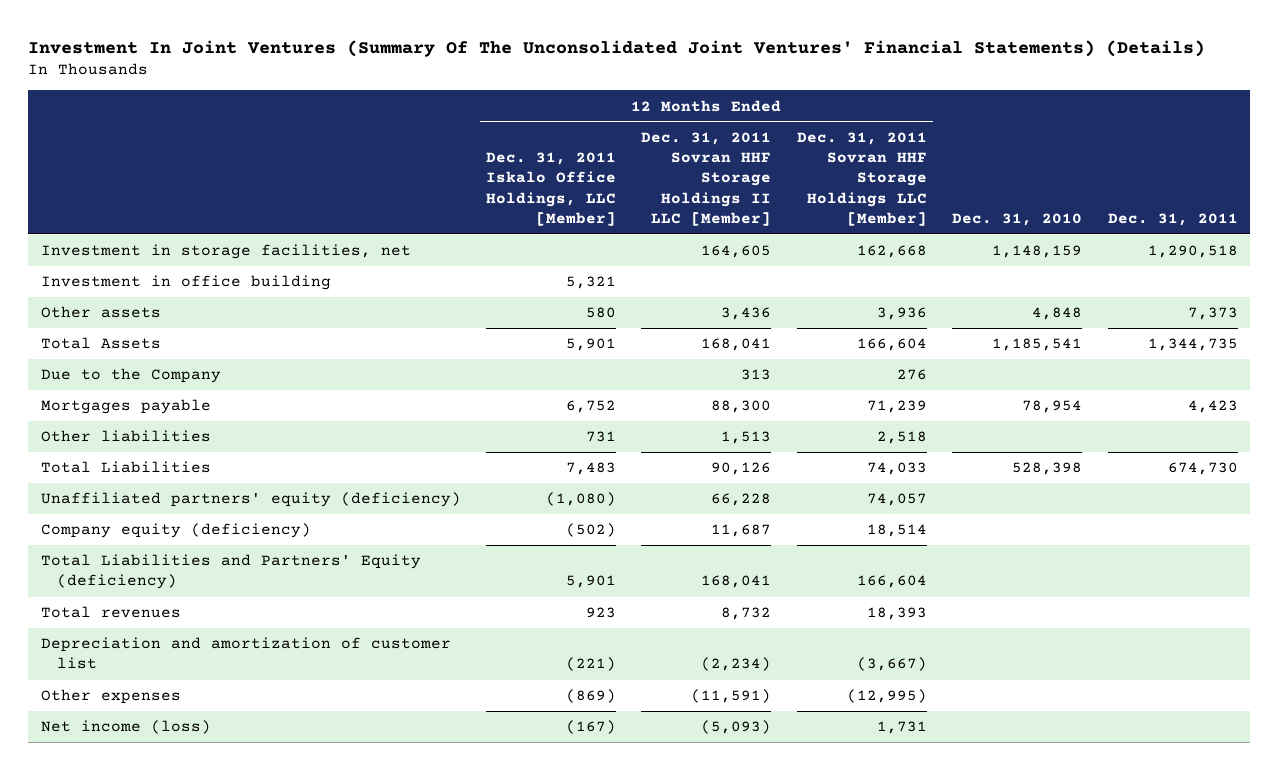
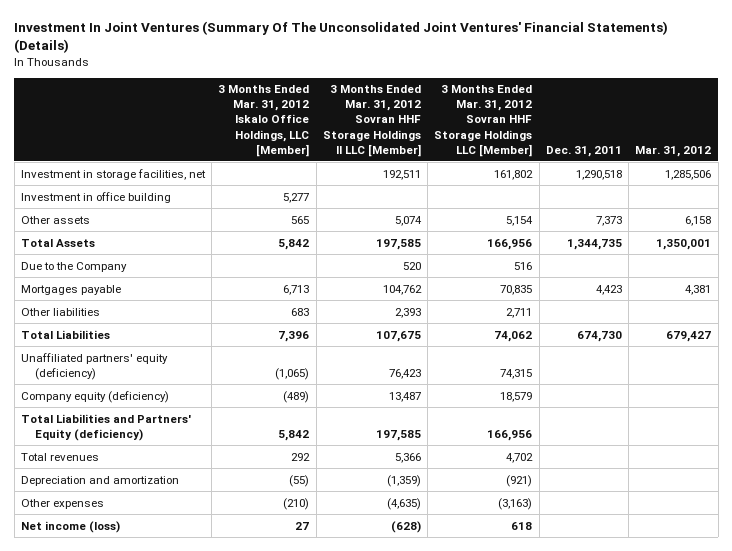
- | 12 Months Ended Dec. 31, 2011 Iskalo Office Holdings, LLC [Member] | 12 Months Ended Dec. 31, 2011 Sovran HHF Storage Holdings II LLC [Member] | 12 Months Ended Dec. 31, 2011 Sovran HHF Storage Holdings LLC [Member] | Dec. 31, 2010 | Dec. 31, 2011
+ | 3 Months Ended Mar. 31, 2012 Iskalo Office Holdings, LLC [Member] | 3 Months Ended Mar. 31, 2012 Sovran HHF Storage Holdings II LLC [Member] | 3 Months Ended Mar. 31, 2012 Sovran HHF Storage Holdings LLC [Member] | Dec. 31, 2011 | Mar. 31, 2012
- Depreciation and amortization of customer list | (221) | (2,234) | (3,667) | |
+ Depreciation and amortization | (55) | (1,359) | (921) | |

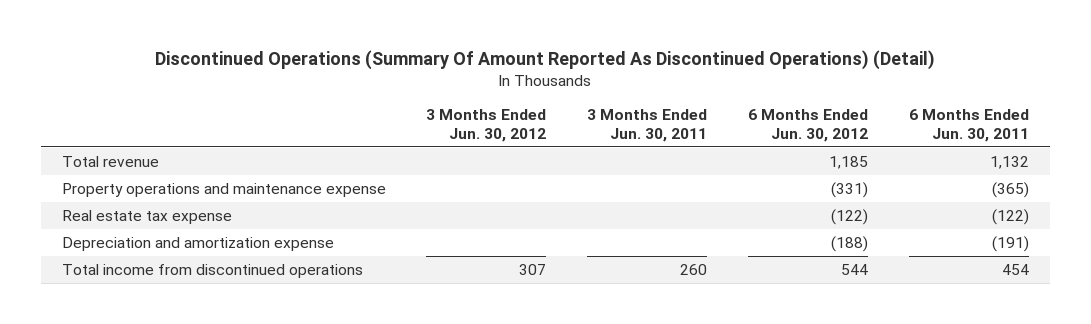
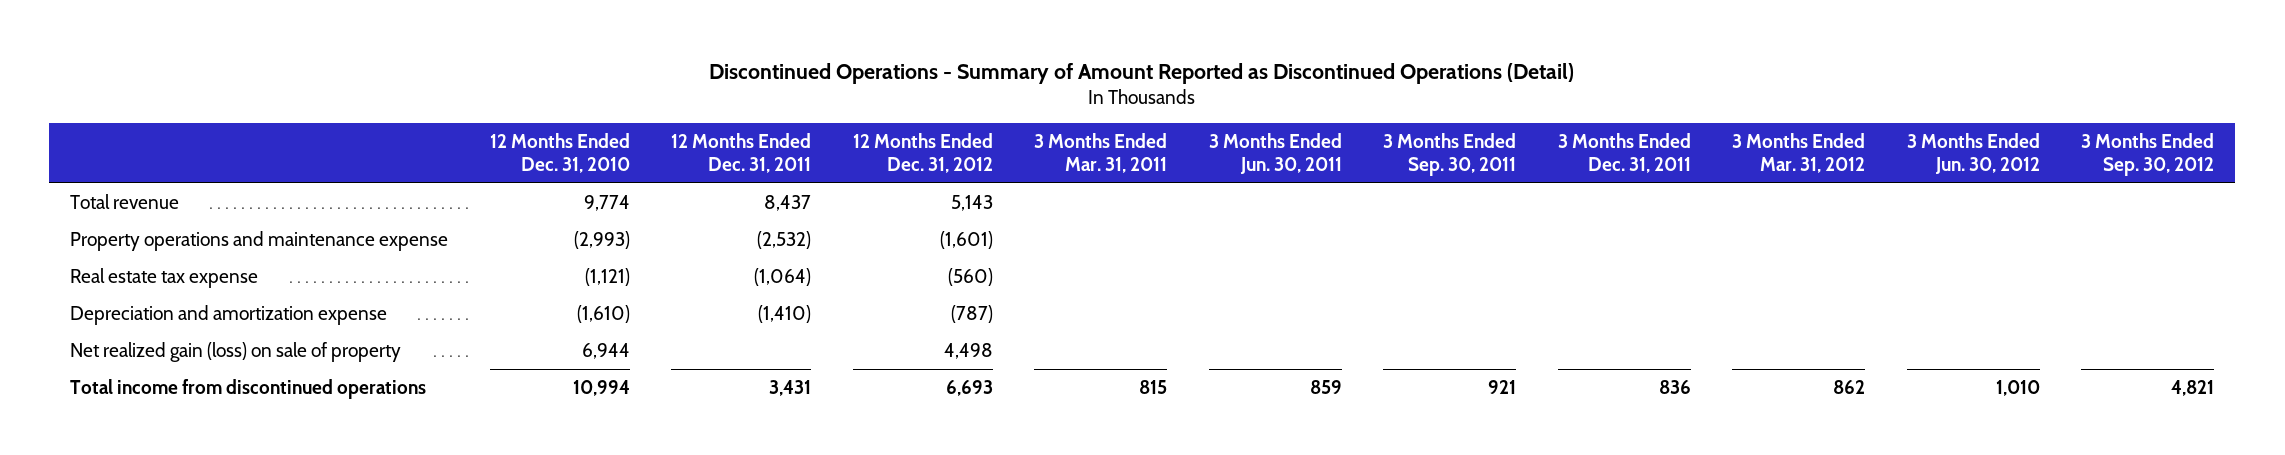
- Discontinued Operations (Summary Of Amount Reported As Discontinued Operations) (Detail)
+ Discontinued Operations - Summary of Amount Reported as Discontinued Operations (Detail)
- | 3 Months Ended Jun. 30, 2012 | 3 Months Ended Jun. 30, 2011 | 6 Months Ended Jun. 30, 2012 | 6 Months Ended Jun. 30, 2011
+ | 12 Months Ended Dec. 31, 2010 | 12 Months Ended Dec. 31, 2011 | 12 Months Ended Dec. 31, 2012 | 3 Months Ended Mar. 31, 2011 | 3 Months Ended Jun. 30, 2011 | 3 Months Ended Sep. 30, 2011 | 3 Months Ended Dec. 31, 2011 | 3 Months Ended Mar. 31, 2012 | 3 Months Ended Jun. 30, 2012 | 3 Months Ended Sep. 30, 2012
- Total income from discontinued operations | 307 | 260 | 544 | 454
+ Net realized gain (loss) on sale of property | 6,944 | | 4,498 | | | | | | |
+ Total income from discontinued operations | 10,994 | 3,431 | 6,693 | 815 | 859 | 921 | 836 | 862 | 1,010 | 4,821

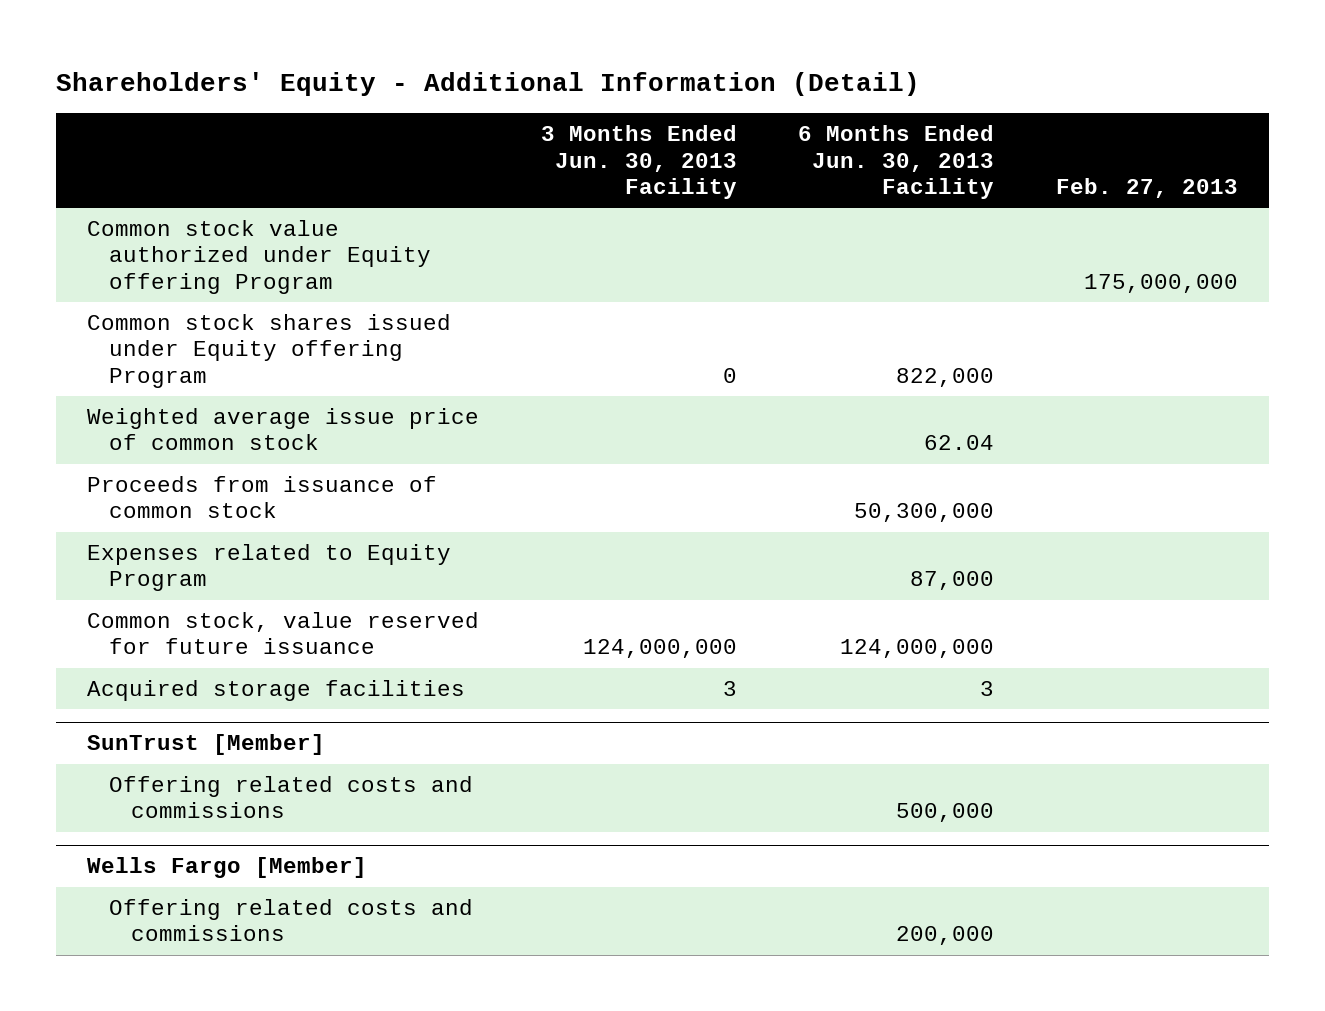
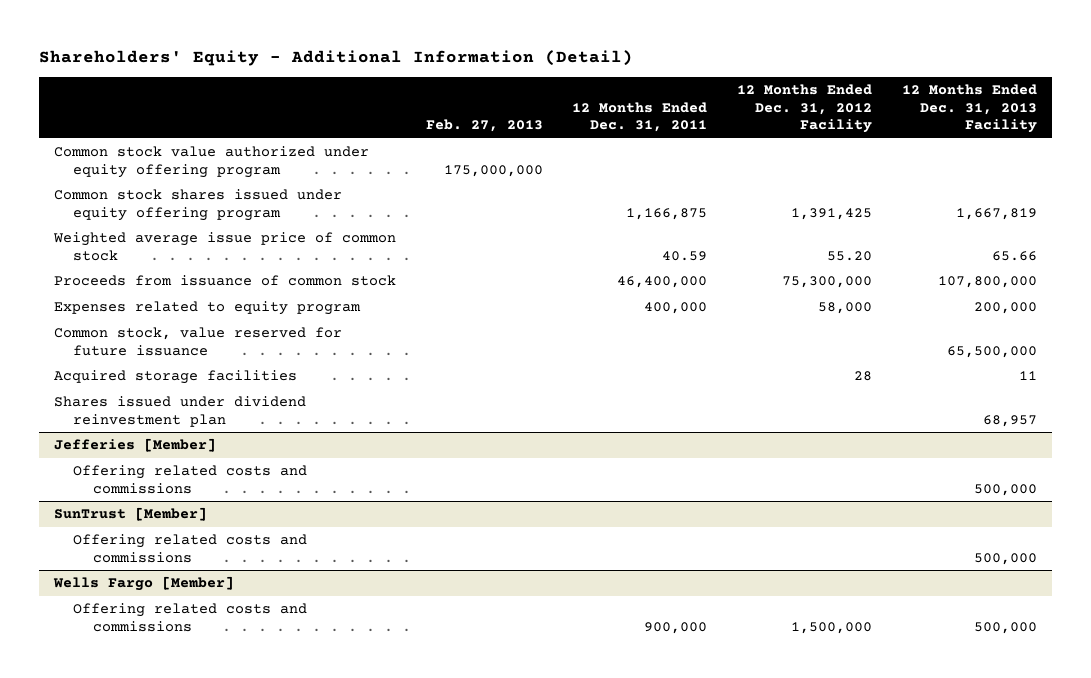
- | 3 Months Ended Jun. 30, 2013 Facility | 6 Months Ended Jun. 30, 2013 Facility | Feb. 27, 2013
+ | Feb. 27, 2013 | 12 Months Ended Dec. 31, 2011 | 12 Months Ended Dec. 31, 2012 Facility | 12 Months Ended Dec. 31, 2013 Facility
- Common stock value authorized under Equity offering Program | | | 175,000,000
- Common stock shares issued under Equity offering Program | 0 | 822,000 |
+ Common stock value authorized under equity offering program | 175,000,000 | | |
+ Common stock shares issued under equity offering program | | 1,166,875 | 1,391,425 | 1,667,819
- Expenses related to Equity Program | | 87,000 |
+ Expenses related to equity program | | 400,000 | 58,000 | 200,000
+ Shares issued under dividend reinvestment plan | | | | 68,957
+ Jefferies [Member]
+ Offering related costs and commissions | | | | 500,000

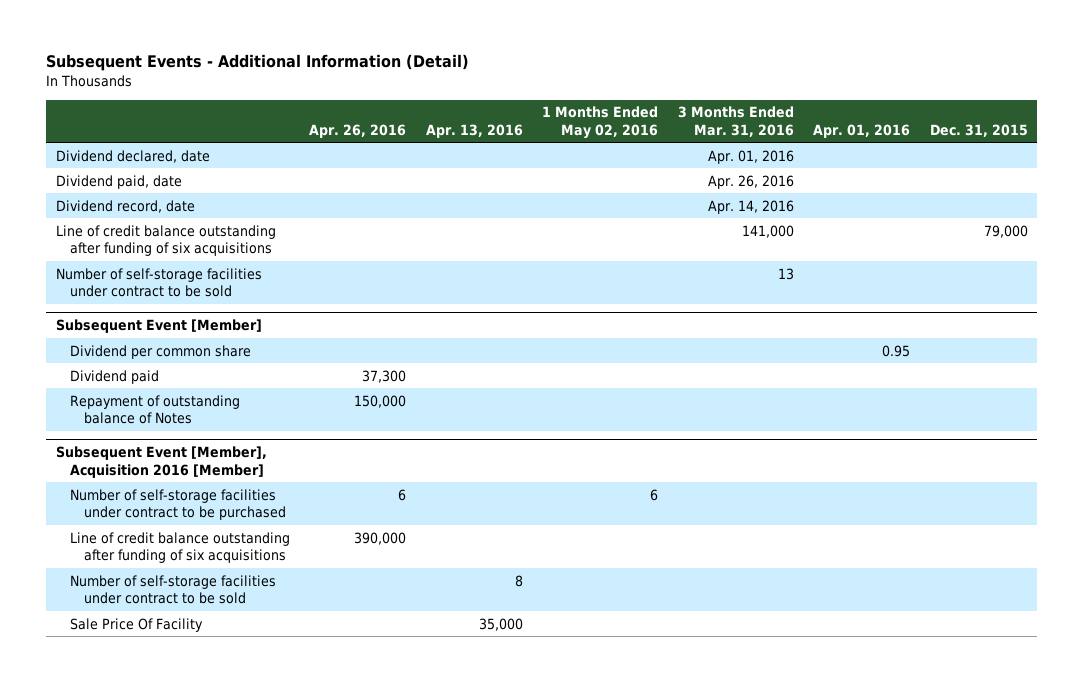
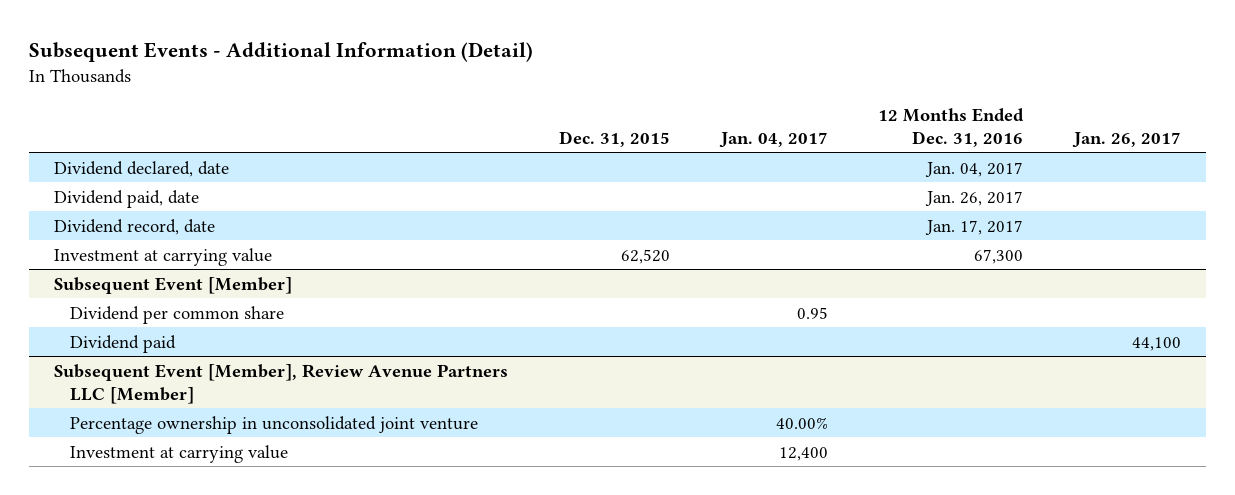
- | Apr. 26, 2016 | Apr. 13, 2016 | 1 Months Ended May 02, 2016 | 3 Months Ended Mar. 31, 2016 | Apr. 01, 2016 | Dec. 31, 2015
+ | Dec. 31, 2015 | Jan. 04, 2017 | 12 Months Ended Dec. 31, 2016 | Jan. 26, 2017
- Line of credit balance outstanding after funding of six acquisitions | | | | 141,000 | | 79,000
- Number of self-storage facilities under contract to be sold | | | | 13 | |
+ Investment at carrying value | 62,520 | | 67,300 |
@ Subsequent Event [Member]
- Repayment of outstanding balance of Notes | 150,000 | | | | |
- Subsequent Event [Member], Acquisition 2016 [Member]
- Number of self-storage facilities under contract to be purchased | 6 | | 6 | | |
- Line of credit balance outstanding after funding of six acquisitions | 390,000 | | | | |
- Number of self-storage facilities under contract to be sold | | 8 | | | |
- Sale Price Of Facility | | 35,000 | | | |
+ Subsequent Event [Member], Review Avenue Partners LLC [Member]
+ Percentage ownership in unconsolidated joint venture | | 40.00% | |
+ Investment at carrying value | | 12,400 | |

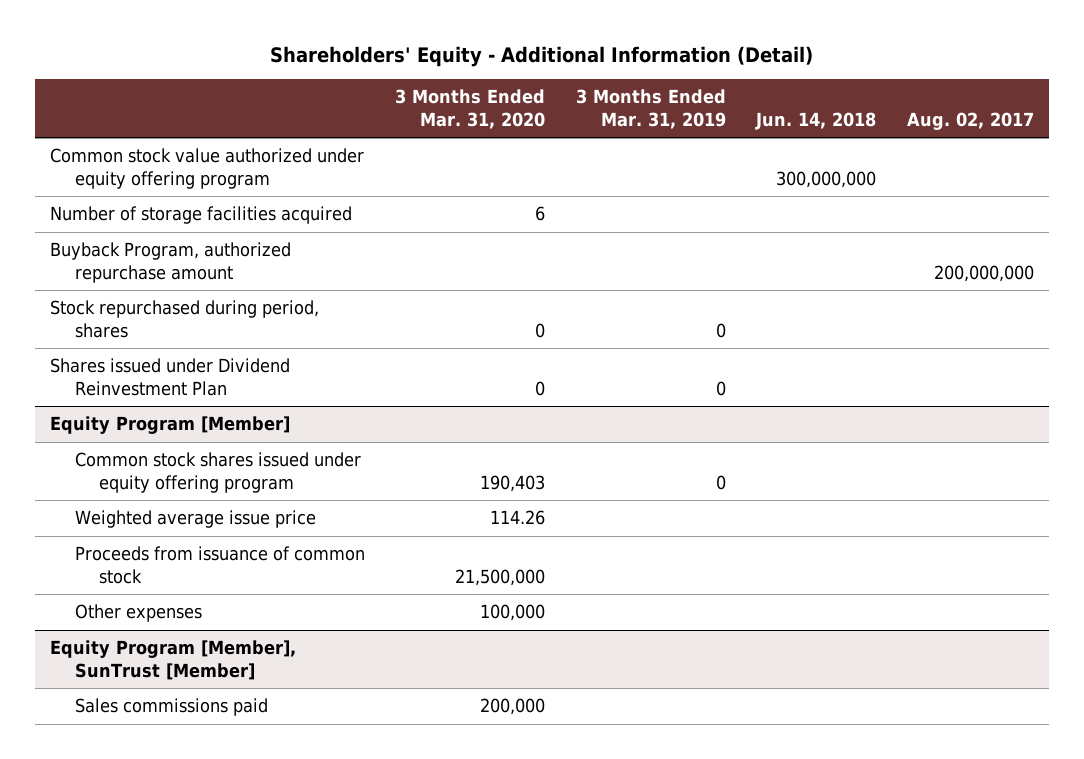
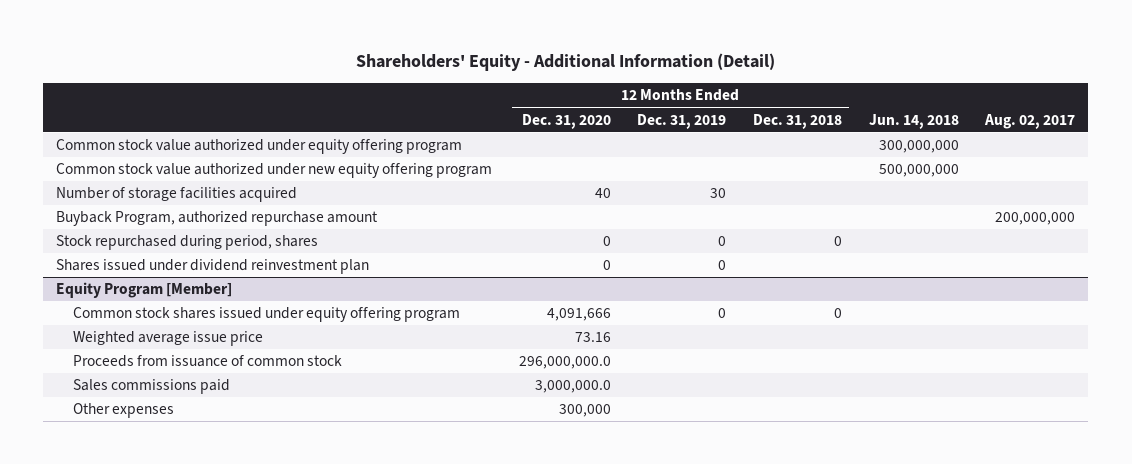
- | 3 Months Ended Mar. 31, 2020 | 3 Months Ended Mar. 31, 2019 | Jun. 14, 2018 | Aug. 02, 2017
+ | 12 Months Ended Dec. 31, 2020 | 12 Months Ended Dec. 31, 2019 | 12 Months Ended Dec. 31, 2018 | Jun. 14, 2018 | Aug. 02, 2017
+ Common stock value authorized under new equity offering program | | | | 500,000,000 |
- Shares issued under Dividend Reinvestment Plan | 0 | 0 | |
+ Shares issued under dividend reinvestment plan | 0 | 0 | | |
@ Equity Program [Member]
+ Sales commissions paid | 3,000,000.0 | | | |
- Equity Program [Member], SunTrust [Member]
- Sales commissions paid | 200,000 | | |

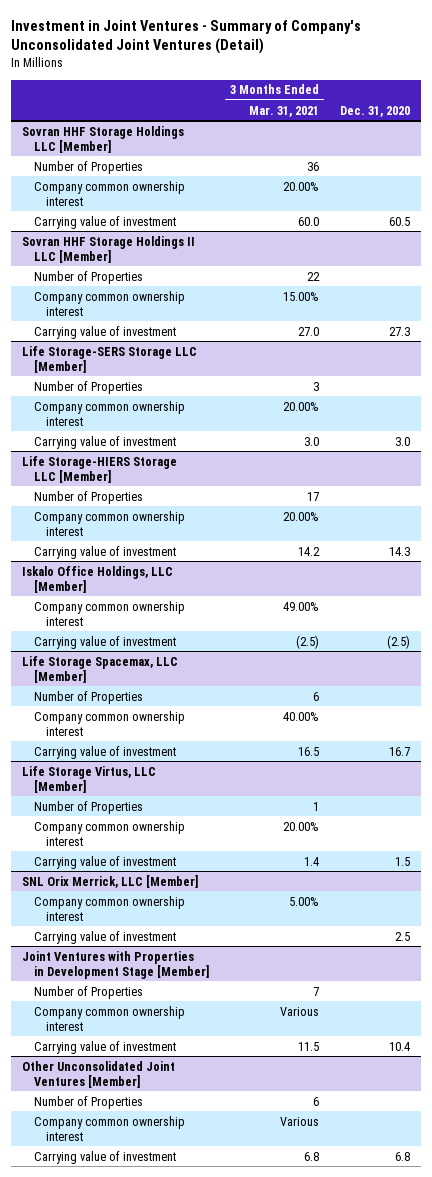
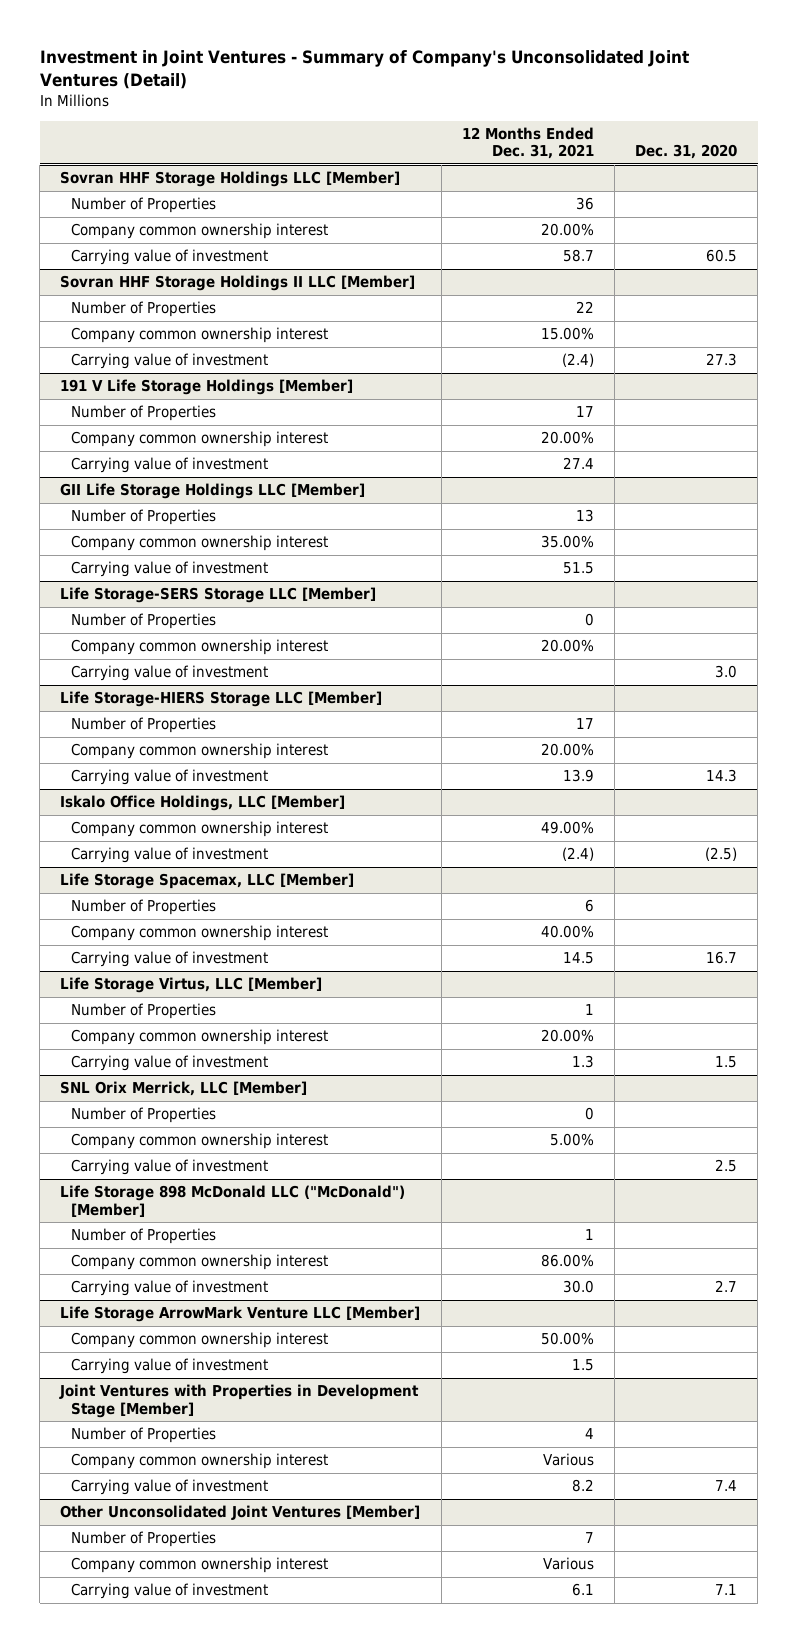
- | 3 Months Ended Mar. 31, 2021 | Dec. 31, 2020
+ | 12 Months Ended Dec. 31, 2021 | Dec. 31, 2020
+ 191 V Life Storage Holdings [Member]
+ Number of Properties | 17 |
+ Company common ownership interest | 20.00% |
+ Carrying value of investment | 27.4 |
+ GII Life Storage Holdings LLC [Member]
+ Number of Properties | 13 |
+ Company common ownership interest | 35.00% |
+ Carrying value of investment | 51.5 |
@ SNL Orix Merrick, LLC [Member]
+ Number of Properties | 0 |
+ Life Storage 898 McDonald LLC ("McDonald") [Member]
+ Number of Properties | 1 |
+ Company common ownership interest | 86.00% |
+ Carrying value of investment | 30.0 | 2.7
+ Life Storage ArrowMark Venture LLC [Member]
+ Company common ownership interest | 50.00% |
+ Carrying value of investment | 1.5 |
@ Joint Ventures with Properties in Development Stage [Member]
- Carrying value of investment | 11.5 | 10.4
+ Carrying value of investment | 8.2 | 7.4
@ Other Unconsolidated Joint Ventures [Member]
- Carrying value of investment | 6.8 | 6.8
+ Carrying value of investment | 6.1 | 7.1

